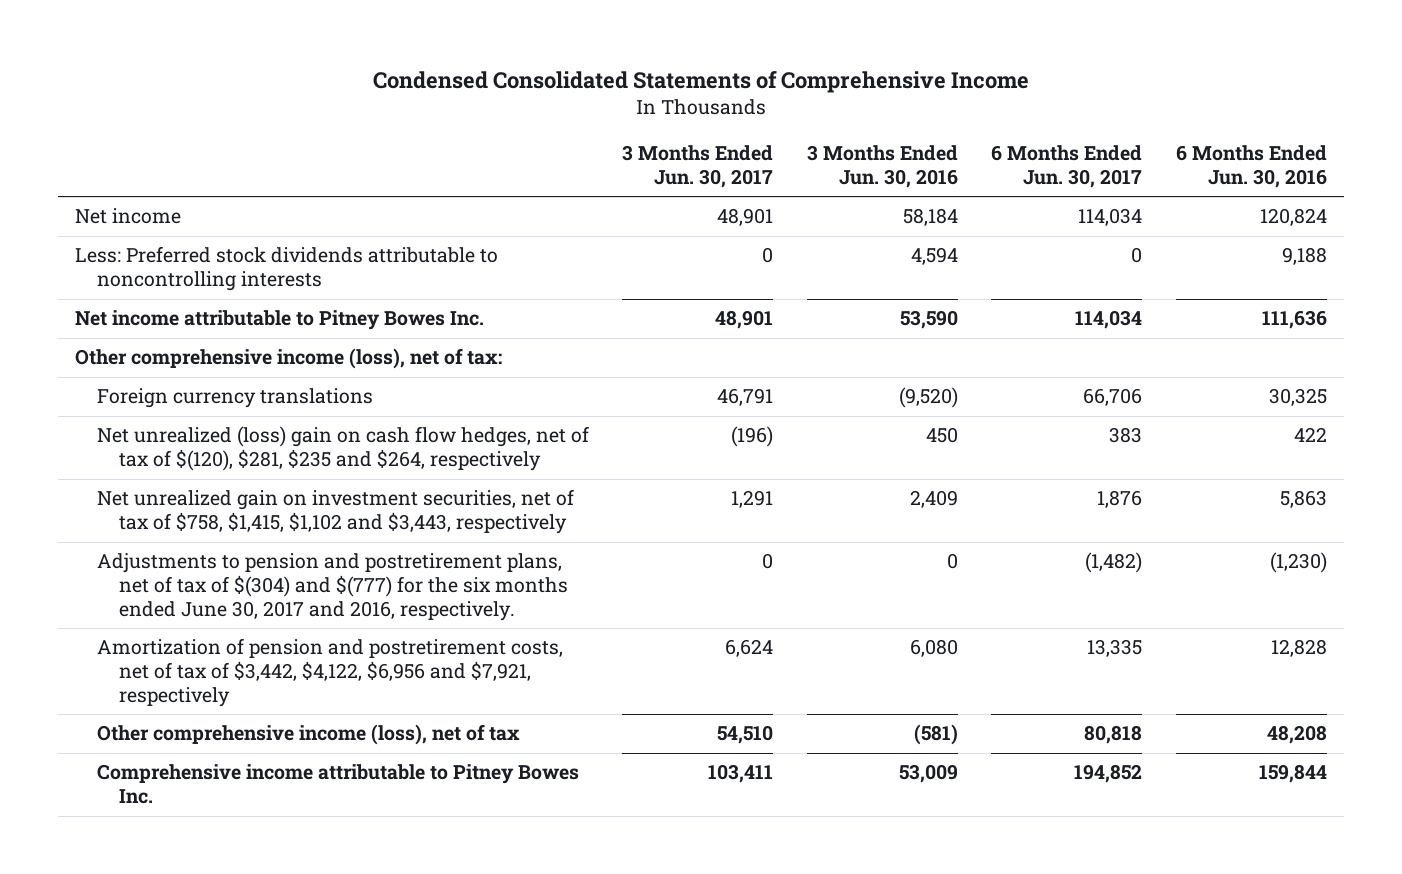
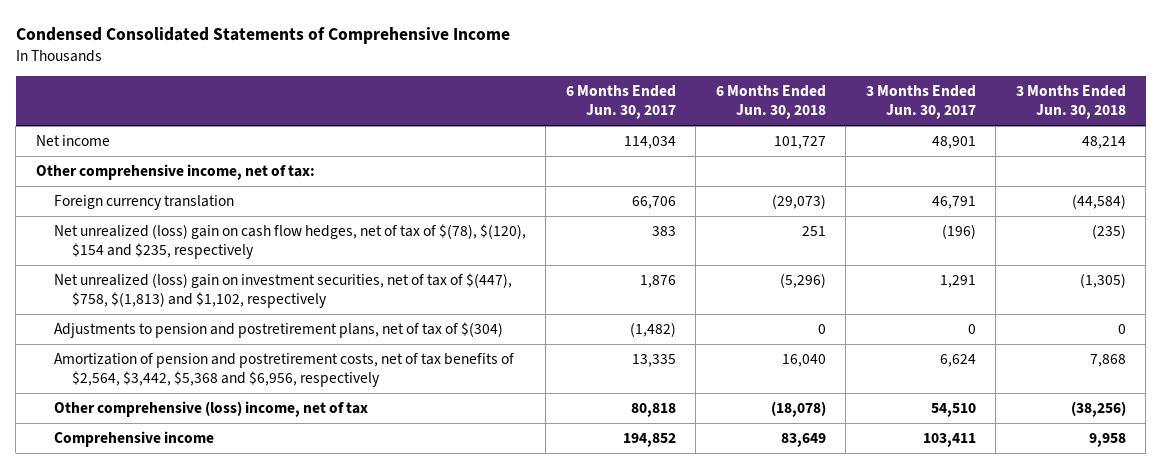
- | 3 Months Ended Jun. 30, 2017 | 3 Months Ended Jun. 30, 2016 | 6 Months Ended Jun. 30, 2017 | 6 Months Ended Jun. 30, 2016
+ | 6 Months Ended Jun. 30, 2017 | 6 Months Ended Jun. 30, 2018 | 3 Months Ended Jun. 30, 2017 | 3 Months Ended Jun. 30, 2018
- Less: Preferred stock dividends attributable to noncontrolling interests | 0 | 4,594 | 0 | 9,188
- Net income attributable to Pitney Bowes Inc. | 48,901 | 53,590 | 114,034 | 111,636
- Other comprehensive income (loss), net of tax:
- Foreign currency translations | 46,791 | (9,520) | 66,706 | 30,325
- Net unrealized (loss) gain on cash flow hedges, net of tax of $(120), $281, $235 and $264, respectively | (196) | 450 | 383 | 422
- Net unrealized gain on investment securities, net of tax of $758, $1,415, $1,102 and $3,443, respectively | 1,291 | 2,409 | 1,876 | 5,863
- Adjustments to pension and postretirement plans, net of tax of $(304) and $(777) for the six months ended June 30, 2017 and 2016, respectively. | 0 | 0 | (1,482) | (1,230)
- Amortization of pension and postretirement costs, net of tax of $3,442, $4,122, $6,956 and $7,921, respectively | 6,624 | 6,080 | 13,335 | 12,828
- Other comprehensive income (loss), net of tax | 54,510 | (581) | 80,818 | 48,208
- Comprehensive income attributable to Pitney Bowes Inc. | 103,411 | 53,009 | 194,852 | 159,844
+ Other comprehensive income, net of tax:
+ Foreign currency translation | 66,706 | (29,073) | 46,791 | (44,584)
+ Net unrealized (loss) gain on cash flow hedges, net of tax of $(78), $(120), $154 and $235, respectively | 383 | 251 | (196) | (235)
+ Net unrealized (loss) gain on investment securities, net of tax of $(447), $758, $(1,813) and $1,102, respectively | 1,876 | (5,296) | 1,291 | (1,305)
+ Adjustments to pension and postretirement plans, net of tax of $(304) | (1,482) | 0 | 0 | 0
+ Amortization of pension and postretirement costs, net of tax benefits of $2,564, $3,442, $5,368 and $6,956, respectively | 13,335 | 16,040 | 6,624 | 7,868
+ Other comprehensive (loss) income, net of tax | 80,818 | (18,078) | 54,510 | (38,256)
+ Comprehensive income | 194,852 | 83,649 | 103,411 | 9,958

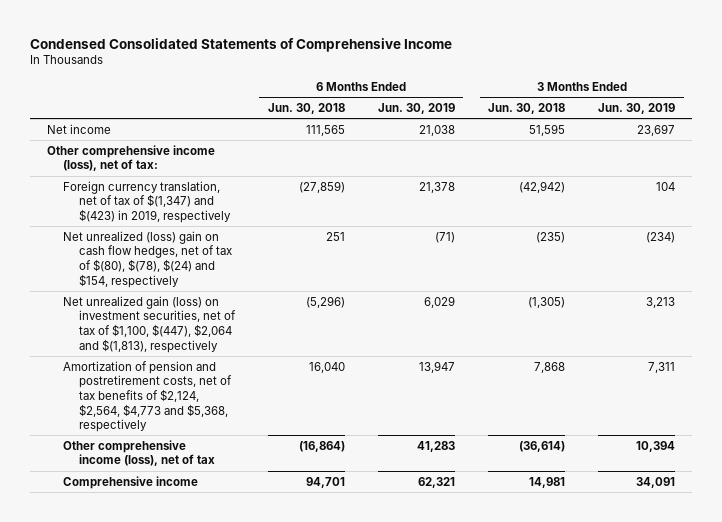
- | 6 Months Ended Jun. 30, 2017 | 6 Months Ended Jun. 30, 2018 | 3 Months Ended Jun. 30, 2017 | 3 Months Ended Jun. 30, 2018
+ | 6 Months Ended Jun. 30, 2018 | 6 Months Ended Jun. 30, 2019 | 3 Months Ended Jun. 30, 2018 | 3 Months Ended Jun. 30, 2019
- Net income | 114,034 | 101,727 | 48,901 | 48,214
- Other comprehensive income, net of tax:
- Foreign currency translation | 66,706 | (29,073) | 46,791 | (44,584)
- Net unrealized (loss) gain on cash flow hedges, net of tax of $(78), $(120), $154 and $235, respectively | 383 | 251 | (196) | (235)
- Net unrealized (loss) gain on investment securities, net of tax of $(447), $758, $(1,813) and $1,102, respectively | 1,876 | (5,296) | 1,291 | (1,305)
- Adjustments to pension and postretirement plans, net of tax of $(304) | (1,482) | 0 | 0 | 0
- Amortization of pension and postretirement costs, net of tax benefits of $2,564, $3,442, $5,368 and $6,956, respectively | 13,335 | 16,040 | 6,624 | 7,868
- Other comprehensive (loss) income, net of tax | 80,818 | (18,078) | 54,510 | (38,256)
- Comprehensive income | 194,852 | 83,649 | 103,411 | 9,958
+ Net income | 111,565 | 21,038 | 51,595 | 23,697
+ Other comprehensive income (loss), net of tax:
+ Foreign currency translation, net of tax of $(1,347) and $(423) in 2019, respectively | (27,859) | 21,378 | (42,942) | 104
+ Net unrealized (loss) gain on cash flow hedges, net of tax of $(80), $(78), $(24) and $154, respectively | 251 | (71) | (235) | (234)
+ Net unrealized gain (loss) on investment securities, net of tax of $1,100, $(447), $2,064 and $(1,813), respectively | (5,296) | 6,029 | (1,305) | 3,213
+ Amortization of pension and postretirement costs, net of tax benefits of $2,124, $2,564, $4,773 and $5,368, respectively | 16,040 | 13,947 | 7,868 | 7,311
+ Other comprehensive income (loss), net of tax | (16,864) | 41,283 | (36,614) | 10,394
+ Comprehensive income | 94,701 | 62,321 | 14,981 | 34,091

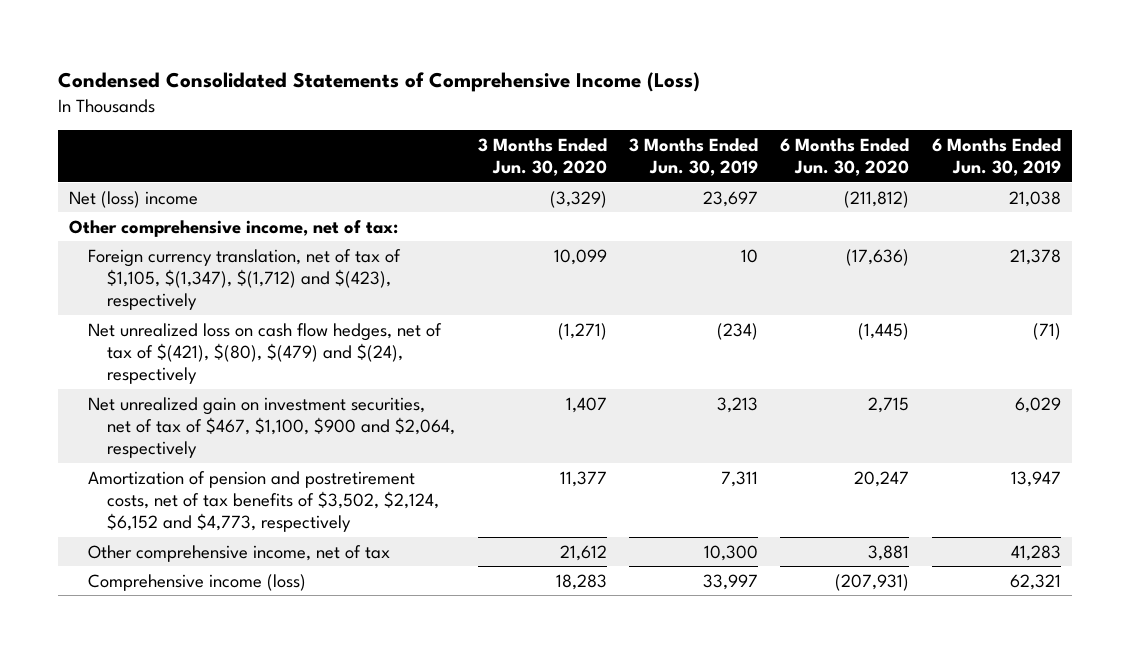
- Condensed Consolidated Statements of Comprehensive Income
+ Condensed Consolidated Statements of Comprehensive Income (Loss)
- | 6 Months Ended Jun. 30, 2018 | 6 Months Ended Jun. 30, 2019 | 3 Months Ended Jun. 30, 2018 | 3 Months Ended Jun. 30, 2019
+ | 3 Months Ended Jun. 30, 2020 | 3 Months Ended Jun. 30, 2019 | 6 Months Ended Jun. 30, 2020 | 6 Months Ended Jun. 30, 2019
- Net income | 111,565 | 21,038 | 51,595 | 23,697
- Other comprehensive income (loss), net of tax:
- Foreign currency translation, net of tax of $(1,347) and $(423) in 2019, respectively | (27,859) | 21,378 | (42,942) | 104
- Net unrealized (loss) gain on cash flow hedges, net of tax of $(80), $(78), $(24) and $154, respectively | 251 | (71) | (235) | (234)
- Net unrealized gain (loss) on investment securities, net of tax of $1,100, $(447), $2,064 and $(1,813), respectively | (5,296) | 6,029 | (1,305) | 3,213
- Amortization of pension and postretirement costs, net of tax benefits of $2,124, $2,564, $4,773 and $5,368, respectively | 16,040 | 13,947 | 7,868 | 7,311
- Other comprehensive income (loss), net of tax | (16,864) | 41,283 | (36,614) | 10,394
- Comprehensive income | 94,701 | 62,321 | 14,981 | 34,091
+ Net (loss) income | (3,329) | 23,697 | (211,812) | 21,038
+ Other comprehensive income, net of tax:
+ Foreign currency translation, net of tax of $1,105, $(1,347), $(1,712) and $(423), respectively | 10,099 | 10 | (17,636) | 21,378
+ Net unrealized loss on cash flow hedges, net of tax of $(421), $(80), $(479) and $(24), respectively | (1,271) | (234) | (1,445) | (71)
+ Net unrealized gain on investment securities, net of tax of $467, $1,100, $900 and $2,064, respectively | 1,407 | 3,213 | 2,715 | 6,029
+ Amortization of pension and postretirement costs, net of tax benefits of $3,502, $2,124, $6,152 and $4,773, respectively | 11,377 | 7,311 | 20,247 | 13,947
+ Other comprehensive income, net of tax | 21,612 | 10,300 | 3,881 | 41,283
+ Comprehensive income (loss) | 18,283 | 33,997 | (207,931) | 62,321

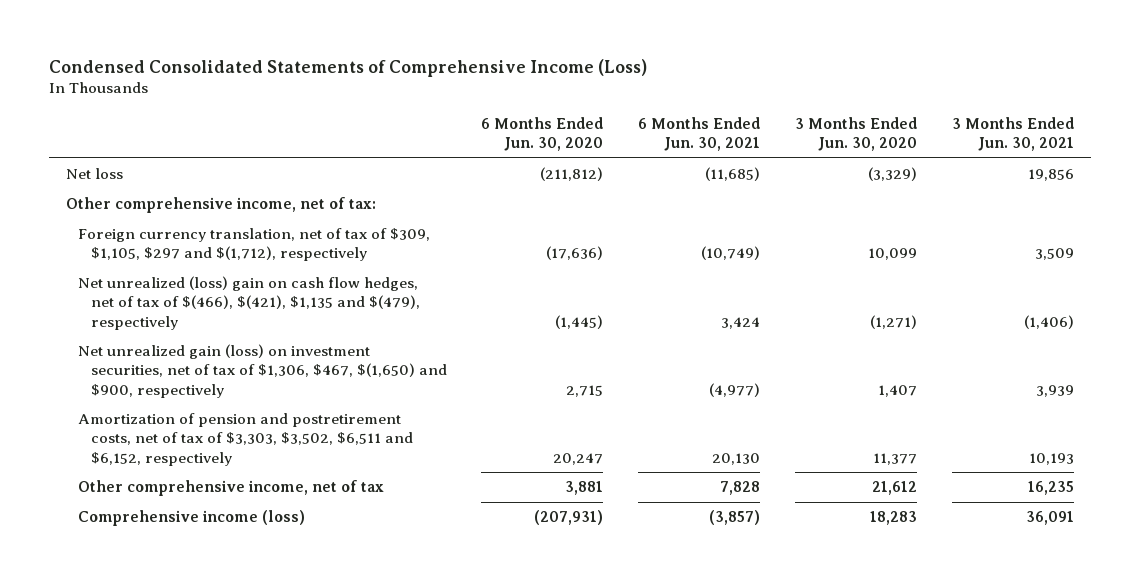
- | 3 Months Ended Jun. 30, 2020 | 3 Months Ended Jun. 30, 2019 | 6 Months Ended Jun. 30, 2020 | 6 Months Ended Jun. 30, 2019
+ | 6 Months Ended Jun. 30, 2020 | 6 Months Ended Jun. 30, 2021 | 3 Months Ended Jun. 30, 2020 | 3 Months Ended Jun. 30, 2021
- Net (loss) income | (3,329) | 23,697 | (211,812) | 21,038
+ Net loss | (211,812) | (11,685) | (3,329) | 19,856
- Foreign currency translation, net of tax of $1,105, $(1,347), $(1,712) and $(423), respectively | 10,099 | 10 | (17,636) | 21,378
- Net unrealized loss on cash flow hedges, net of tax of $(421), $(80), $(479) and $(24), respectively | (1,271) | (234) | (1,445) | (71)
- Net unrealized gain on investment securities, net of tax of $467, $1,100, $900 and $2,064, respectively | 1,407 | 3,213 | 2,715 | 6,029
- Amortization of pension and postretirement costs, net of tax benefits of $3,502, $2,124, $6,152 and $4,773, respectively | 11,377 | 7,311 | 20,247 | 13,947
+ Foreign currency translation, net of tax of $309, $1,105, $297 and $(1,712), respectively | (17,636) | (10,749) | 10,099 | 3,509
+ Net unrealized (loss) gain on cash flow hedges, net of tax of $(466), $(421), $1,135 and $(479), respectively | (1,445) | 3,424 | (1,271) | (1,406)
+ Net unrealized gain (loss) on investment securities, net of tax of $1,306, $467, $(1,650) and $900, respectively | 2,715 | (4,977) | 1,407 | 3,939
+ Amortization of pension and postretirement costs, net of tax of $3,303, $3,502, $6,511 and $6,152, respectively | 20,247 | 20,130 | 11,377 | 10,193

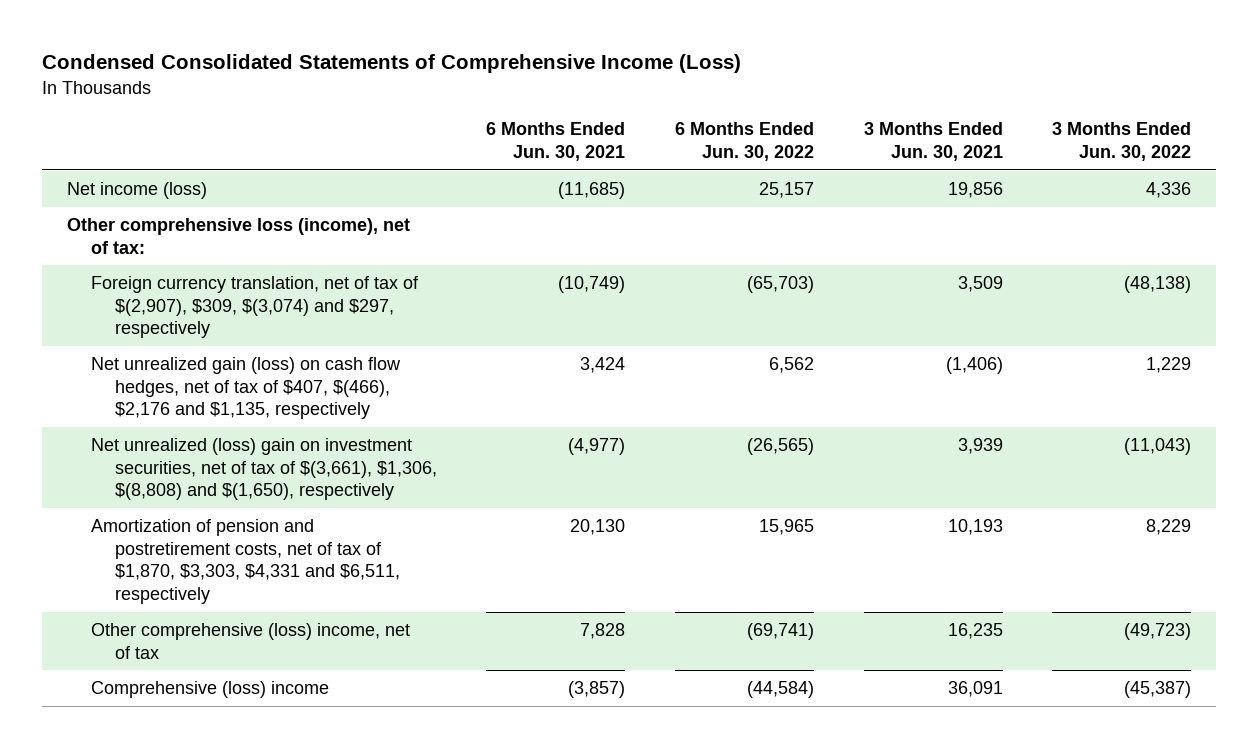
- | 6 Months Ended Jun. 30, 2020 | 6 Months Ended Jun. 30, 2021 | 3 Months Ended Jun. 30, 2020 | 3 Months Ended Jun. 30, 2021
+ | 6 Months Ended Jun. 30, 2021 | 6 Months Ended Jun. 30, 2022 | 3 Months Ended Jun. 30, 2021 | 3 Months Ended Jun. 30, 2022
- Net loss | (211,812) | (11,685) | (3,329) | 19,856
- Other comprehensive income, net of tax:
- Foreign currency translation, net of tax of $309, $1,105, $297 and $(1,712), respectively | (17,636) | (10,749) | 10,099 | 3,509
- Net unrealized (loss) gain on cash flow hedges, net of tax of $(466), $(421), $1,135 and $(479), respectively | (1,445) | 3,424 | (1,271) | (1,406)
- Net unrealized gain (loss) on investment securities, net of tax of $1,306, $467, $(1,650) and $900, respectively | 2,715 | (4,977) | 1,407 | 3,939
- Amortization of pension and postretirement costs, net of tax of $3,303, $3,502, $6,511 and $6,152, respectively | 20,247 | 20,130 | 11,377 | 10,193
- Other comprehensive income, net of tax | 3,881 | 7,828 | 21,612 | 16,235
- Comprehensive income (loss) | (207,931) | (3,857) | 18,283 | 36,091
+ Net income (loss) | (11,685) | 25,157 | 19,856 | 4,336
+ Other comprehensive loss (income), net of tax:
+ Foreign currency translation, net of tax of $(2,907), $309, $(3,074) and $297, respectively | (10,749) | (65,703) | 3,509 | (48,138)
+ Net unrealized gain (loss) on cash flow hedges, net of tax of $407, $(466), $2,176 and $1,135, respectively | 3,424 | 6,562 | (1,406) | 1,229
+ Net unrealized (loss) gain on investment securities, net of tax of $(3,661), $1,306, $(8,808) and $(1,650), respectively | (4,977) | (26,565) | 3,939 | (11,043)
+ Amortization of pension and postretirement costs, net of tax of $1,870, $3,303, $4,331 and $6,511, respectively | 20,130 | 15,965 | 10,193 | 8,229
+ Other comprehensive (loss) income, net of tax | 7,828 | (69,741) | 16,235 | (49,723)
+ Comprehensive (loss) income | (3,857) | (44,584) | 36,091 | (45,387)

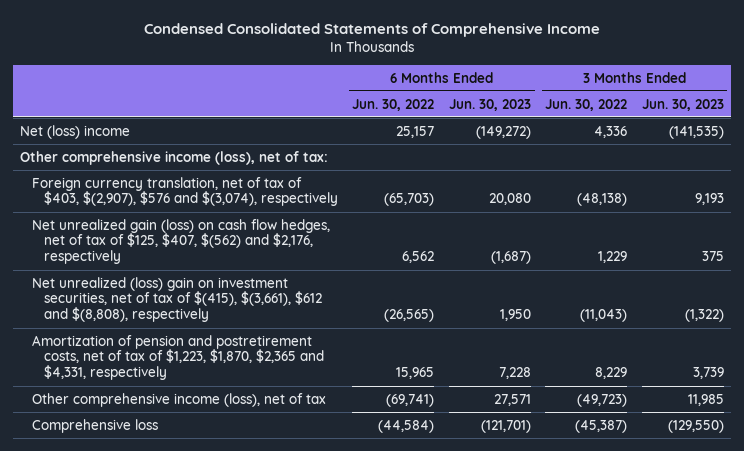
- Condensed Consolidated Statements of Comprehensive Income (Loss)
+ Condensed Consolidated Statements of Comprehensive Income
- | 6 Months Ended Jun. 30, 2021 | 6 Months Ended Jun. 30, 2022 | 3 Months Ended Jun. 30, 2021 | 3 Months Ended Jun. 30, 2022
+ | 6 Months Ended Jun. 30, 2022 | 6 Months Ended Jun. 30, 2023 | 3 Months Ended Jun. 30, 2022 | 3 Months Ended Jun. 30, 2023
- Net income (loss) | (11,685) | 25,157 | 19,856 | 4,336
- Other comprehensive loss (income), net of tax:
- Foreign currency translation, net of tax of $(2,907), $309, $(3,074) and $297, respectively | (10,749) | (65,703) | 3,509 | (48,138)
- Net unrealized gain (loss) on cash flow hedges, net of tax of $407, $(466), $2,176 and $1,135, respectively | 3,424 | 6,562 | (1,406) | 1,229
- Net unrealized (loss) gain on investment securities, net of tax of $(3,661), $1,306, $(8,808) and $(1,650), respectively | (4,977) | (26,565) | 3,939 | (11,043)
- Amortization of pension and postretirement costs, net of tax of $1,870, $3,303, $4,331 and $6,511, respectively | 20,130 | 15,965 | 10,193 | 8,229
- Other comprehensive (loss) income, net of tax | 7,828 | (69,741) | 16,235 | (49,723)
- Comprehensive (loss) income | (3,857) | (44,584) | 36,091 | (45,387)
+ Net (loss) income | 25,157 | (149,272) | 4,336 | (141,535)
+ Other comprehensive income (loss), net of tax:
+ Foreign currency translation, net of tax of $403, $(2,907), $576 and $(3,074), respectively | (65,703) | 20,080 | (48,138) | 9,193
+ Net unrealized gain (loss) on cash flow hedges, net of tax of $125, $407, $(562) and $2,176, respectively | 6,562 | (1,687) | 1,229 | 375
+ Net unrealized (loss) gain on investment securities, net of tax of $(415), $(3,661), $612 and $(8,808), respectively | (26,565) | 1,950 | (11,043) | (1,322)
+ Amortization of pension and postretirement costs, net of tax of $1,223, $1,870, $2,365 and $4,331, respectively | 15,965 | 7,228 | 8,229 | 3,739
+ Other comprehensive income (loss), net of tax | (69,741) | 27,571 | (49,723) | 11,985
+ Comprehensive loss | (44,584) | (121,701) | (45,387) | (129,550)

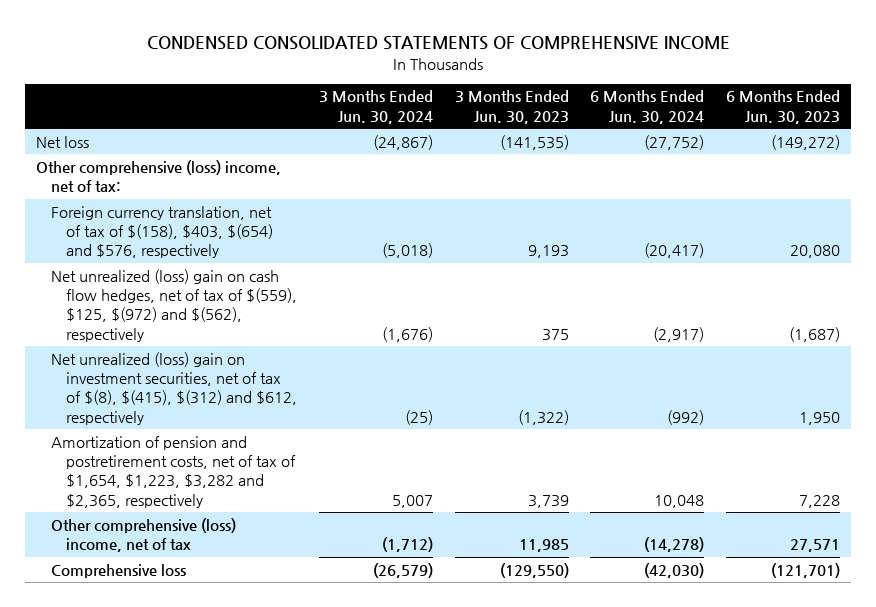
- Condensed Consolidated Statements of Comprehensive Income
+ CONDENSED CONSOLIDATED STATEMENTS OF COMPREHENSIVE INCOME
- | 6 Months Ended Jun. 30, 2022 | 6 Months Ended Jun. 30, 2023 | 3 Months Ended Jun. 30, 2022 | 3 Months Ended Jun. 30, 2023
+ | 3 Months Ended Jun. 30, 2024 | 3 Months Ended Jun. 30, 2023 | 6 Months Ended Jun. 30, 2024 | 6 Months Ended Jun. 30, 2023
- Net (loss) income | 25,157 | (149,272) | 4,336 | (141,535)
- Other comprehensive income (loss), net of tax:
- Foreign currency translation, net of tax of $403, $(2,907), $576 and $(3,074), respectively | (65,703) | 20,080 | (48,138) | 9,193
- Net unrealized gain (loss) on cash flow hedges, net of tax of $125, $407, $(562) and $2,176, respectively | 6,562 | (1,687) | 1,229 | 375
- Net unrealized (loss) gain on investment securities, net of tax of $(415), $(3,661), $612 and $(8,808), respectively | (26,565) | 1,950 | (11,043) | (1,322)
- Amortization of pension and postretirement costs, net of tax of $1,223, $1,870, $2,365 and $4,331, respectively | 15,965 | 7,228 | 8,229 | 3,739
- Other comprehensive income (loss), net of tax | (69,741) | 27,571 | (49,723) | 11,985
+ Net loss | (24,867) | (141,535) | (27,752) | (149,272)
+ Other comprehensive (loss) income, net of tax:
+ Foreign currency translation, net of tax of $(158), $403, $(654) and $576, respectively | (5,018) | 9,193 | (20,417) | 20,080
+ Net unrealized (loss) gain on cash flow hedges, net of tax of $(559), $125, $(972) and $(562), respectively | (1,676) | 375 | (2,917) | (1,687)
+ Net unrealized (loss) gain on investment securities, net of tax of $(8), $(415), $(312) and $612, respectively | (25) | (1,322) | (992) | 1,950
+ Amortization of pension and postretirement costs, net of tax of $1,654, $1,223, $3,282 and $2,365, respectively | 5,007 | 3,739 | 10,048 | 7,228
+ Other comprehensive (loss) income, net of tax | (1,712) | 11,985 | (14,278) | 27,571

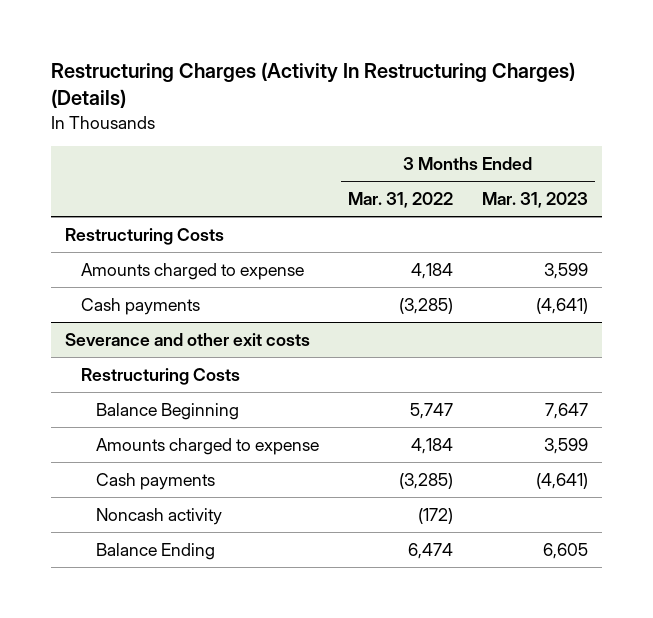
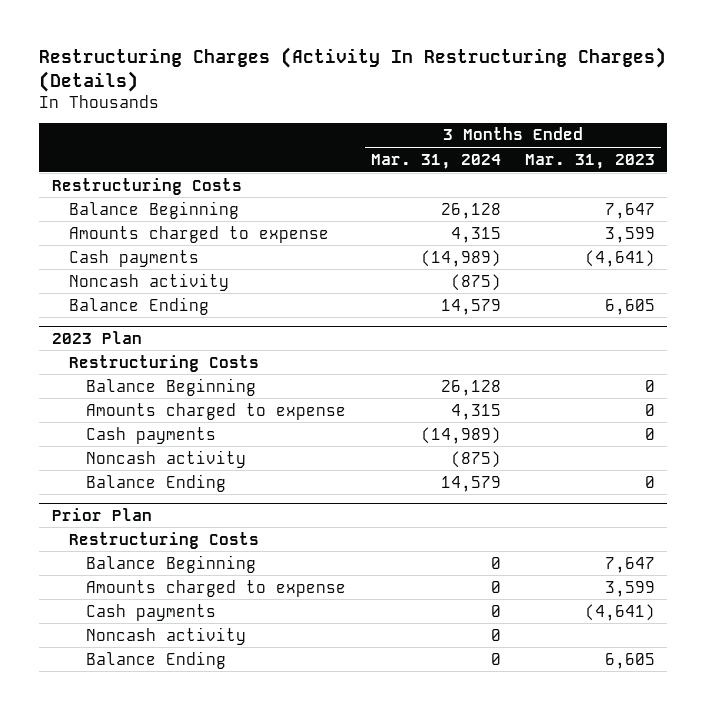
- | 3 Months Ended Mar. 31, 2022 | 3 Months Ended Mar. 31, 2023
+ | 3 Months Ended Mar. 31, 2024 | 3 Months Ended Mar. 31, 2023
+ Balance Beginning | 26,128 | 7,647
- Severance and other exit costs
+ Noncash activity | (875) |
+ Balance Ending | 14,579 | 6,605
+ 2023 Plan
+ Balance Beginning | 26,128 | 0
+ Amounts charged to expense | 4,315 | 0
+ Cash payments | (14,989) | 0
+ Noncash activity | (875) |
+ Balance Ending | 14,579 | 0
+ Prior Plan
+ Restructuring Costs

